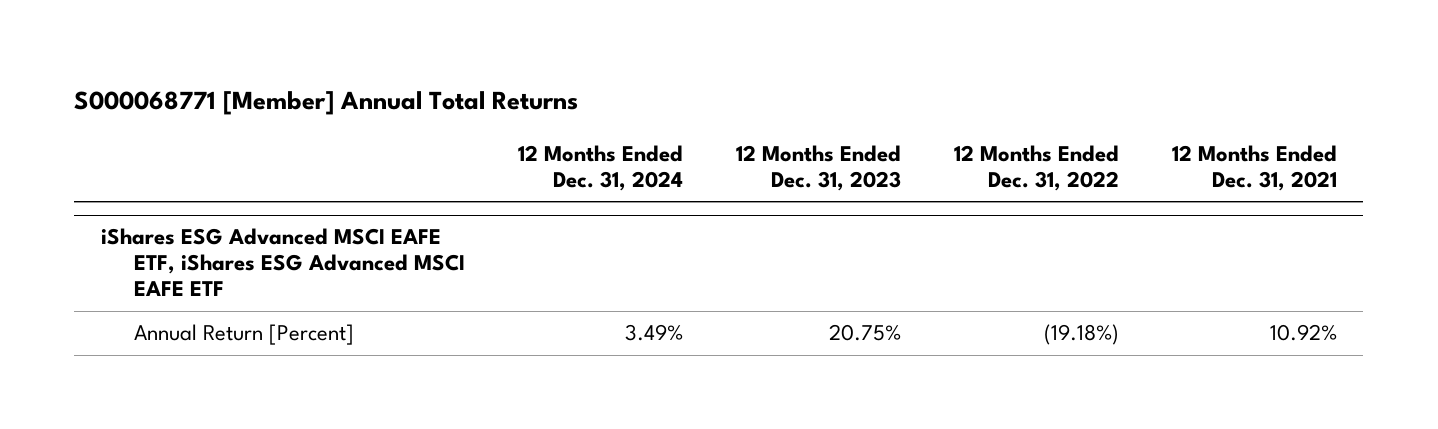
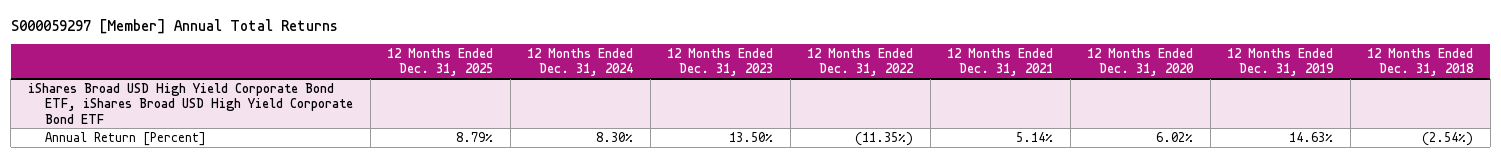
- S000068771 [Member] Annual Total Returns
+ S000059297 [Member] Annual Total Returns
- | 12 Months Ended Dec. 31, 2024 | 12 Months Ended Dec. 31, 2023 | 12 Months Ended Dec. 31, 2022 | 12 Months Ended Dec. 31, 2021
+ | 12 Months Ended Dec. 31, 2025 | 12 Months Ended Dec. 31, 2024 | 12 Months Ended Dec. 31, 2023 | 12 Months Ended Dec. 31, 2022 | 12 Months Ended Dec. 31, 2021 | 12 Months Ended Dec. 31, 2020 | 12 Months Ended Dec. 31, 2019 | 12 Months Ended Dec. 31, 2018
- iShares ESG Advanced MSCI EAFE ETF, iShares ESG Advanced MSCI EAFE ETF
- Annual Return [Percent] | 3.49% | 20.75% | (19.18%) | 10.92%
+ iShares Broad USD High Yield Corporate Bond ETF, iShares Broad USD High Yield Corporate Bond ETF
+ Annual Return [Percent] | 8.79% | 8.30% | 13.50% | (11.35%) | 5.14% | 6.02% | 14.63% | (2.54%)

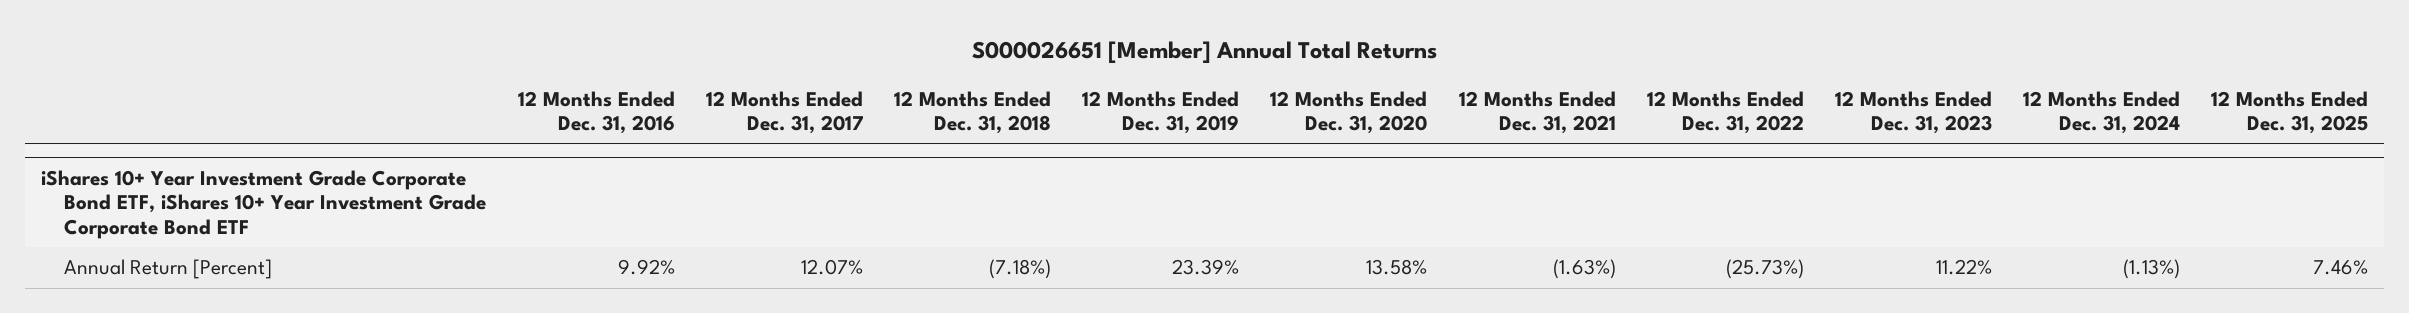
- S000059297 [Member] Annual Total Returns
+ S000026651 [Member] Annual Total Returns
- | 12 Months Ended Dec. 31, 2025 | 12 Months Ended Dec. 31, 2024 | 12 Months Ended Dec. 31, 2023 | 12 Months Ended Dec. 31, 2022 | 12 Months Ended Dec. 31, 2021 | 12 Months Ended Dec. 31, 2020 | 12 Months Ended Dec. 31, 2019 | 12 Months Ended Dec. 31, 2018
+ | 12 Months Ended Dec. 31, 2016 | 12 Months Ended Dec. 31, 2017 | 12 Months Ended Dec. 31, 2018 | 12 Months Ended Dec. 31, 2019 | 12 Months Ended Dec. 31, 2020 | 12 Months Ended Dec. 31, 2021 | 12 Months Ended Dec. 31, 2022 | 12 Months Ended Dec. 31, 2023 | 12 Months Ended Dec. 31, 2024 | 12 Months Ended Dec. 31, 2025
- iShares Broad USD High Yield Corporate Bond ETF, iShares Broad USD High Yield Corporate Bond ETF
- Annual Return [Percent] | 8.79% | 8.30% | 13.50% | (11.35%) | 5.14% | 6.02% | 14.63% | (2.54%)
+ iShares 10+ Year Investment Grade Corporate Bond ETF, iShares 10+ Year Investment Grade Corporate Bond ETF
+ Annual Return [Percent] | 9.92% | 12.07% | (7.18%) | 23.39% | 13.58% | (1.63%) | (25.73%) | 11.22% | (1.13%) | 7.46%

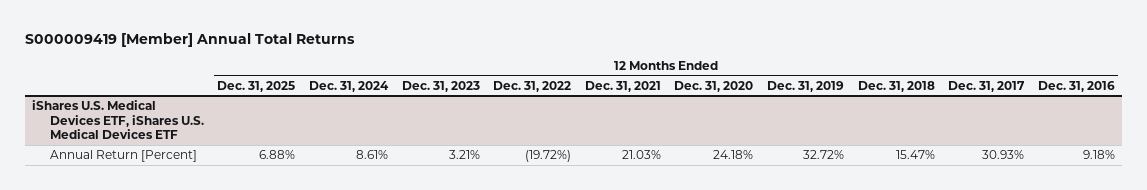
- S000026651 [Member] Annual Total Returns
+ S000009419 [Member] Annual Total Returns
- | 12 Months Ended Dec. 31, 2016 | 12 Months Ended Dec. 31, 2017 | 12 Months Ended Dec. 31, 2018 | 12 Months Ended Dec. 31, 2019 | 12 Months Ended Dec. 31, 2020 | 12 Months Ended Dec. 31, 2021 | 12 Months Ended Dec. 31, 2022 | 12 Months Ended Dec. 31, 2023 | 12 Months Ended Dec. 31, 2024 | 12 Months Ended Dec. 31, 2025
+ | 12 Months Ended Dec. 31, 2025 | 12 Months Ended Dec. 31, 2024 | 12 Months Ended Dec. 31, 2023 | 12 Months Ended Dec. 31, 2022 | 12 Months Ended Dec. 31, 2021 | 12 Months Ended Dec. 31, 2020 | 12 Months Ended Dec. 31, 2019 | 12 Months Ended Dec. 31, 2018 | 12 Months Ended Dec. 31, 2017 | 12 Months Ended Dec. 31, 2016
- iShares 10+ Year Investment Grade Corporate Bond ETF, iShares 10+ Year Investment Grade Corporate Bond ETF
- Annual Return [Percent] | 9.92% | 12.07% | (7.18%) | 23.39% | 13.58% | (1.63%) | (25.73%) | 11.22% | (1.13%) | 7.46%
+ iShares U.S. Medical Devices ETF, iShares U.S. Medical Devices ETF
+ Annual Return [Percent] | 6.88% | 8.61% | 3.21% | (19.72%) | 21.03% | 24.18% | 32.72% | 15.47% | 30.93% | 9.18%

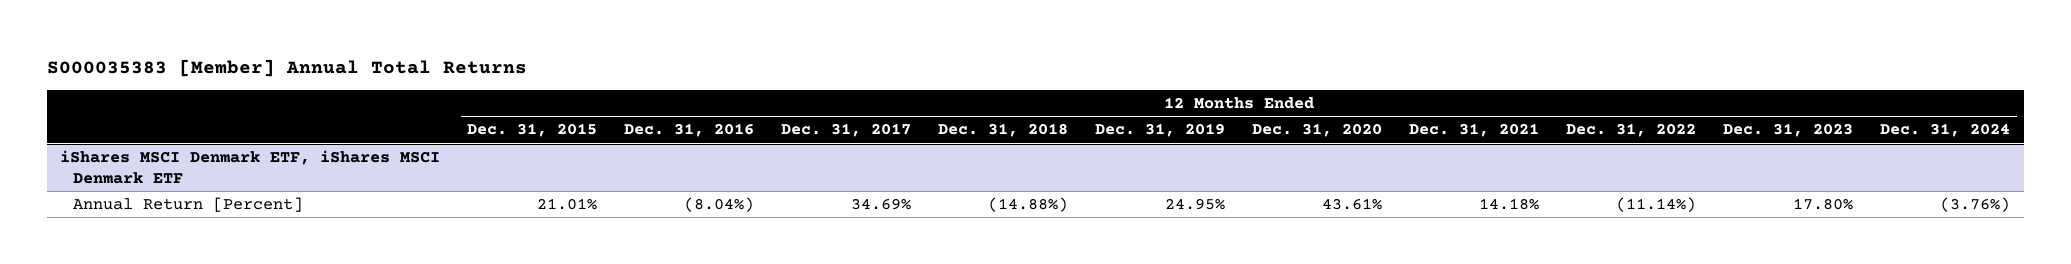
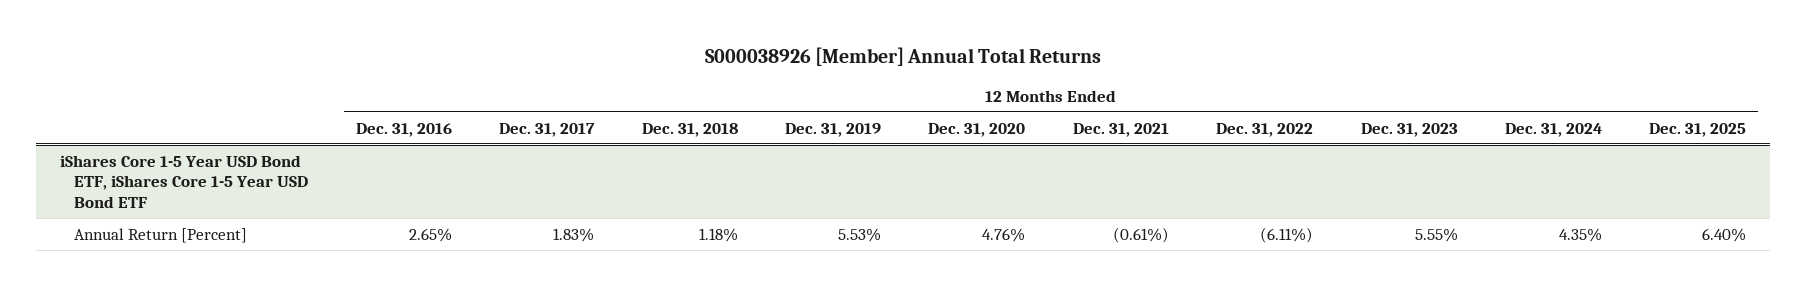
- S000035383 [Member] Annual Total Returns
+ S000038926 [Member] Annual Total Returns
- | 12 Months Ended Dec. 31, 2015 | 12 Months Ended Dec. 31, 2016 | 12 Months Ended Dec. 31, 2017 | 12 Months Ended Dec. 31, 2018 | 12 Months Ended Dec. 31, 2019 | 12 Months Ended Dec. 31, 2020 | 12 Months Ended Dec. 31, 2021 | 12 Months Ended Dec. 31, 2022 | 12 Months Ended Dec. 31, 2023 | 12 Months Ended Dec. 31, 2024
+ | 12 Months Ended Dec. 31, 2016 | 12 Months Ended Dec. 31, 2017 | 12 Months Ended Dec. 31, 2018 | 12 Months Ended Dec. 31, 2019 | 12 Months Ended Dec. 31, 2020 | 12 Months Ended Dec. 31, 2021 | 12 Months Ended Dec. 31, 2022 | 12 Months Ended Dec. 31, 2023 | 12 Months Ended Dec. 31, 2024 | 12 Months Ended Dec. 31, 2025
- iShares MSCI Denmark ETF, iShares MSCI Denmark ETF
- Annual Return [Percent] | 21.01% | (8.04%) | 34.69% | (14.88%) | 24.95% | 43.61% | 14.18% | (11.14%) | 17.80% | (3.76%)
+ iShares Core 1-5 Year USD Bond ETF, iShares Core 1-5 Year USD Bond ETF
+ Annual Return [Percent] | 2.65% | 1.83% | 1.18% | 5.53% | 4.76% | (0.61%) | (6.11%) | 5.55% | 4.35% | 6.40%

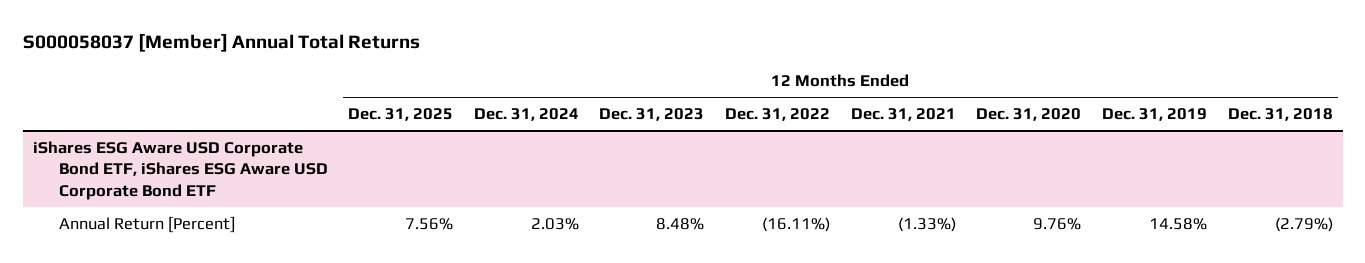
- S000038926 [Member] Annual Total Returns
+ S000058037 [Member] Annual Total Returns
- | 12 Months Ended Dec. 31, 2016 | 12 Months Ended Dec. 31, 2017 | 12 Months Ended Dec. 31, 2018 | 12 Months Ended Dec. 31, 2019 | 12 Months Ended Dec. 31, 2020 | 12 Months Ended Dec. 31, 2021 | 12 Months Ended Dec. 31, 2022 | 12 Months Ended Dec. 31, 2023 | 12 Months Ended Dec. 31, 2024 | 12 Months Ended Dec. 31, 2025
+ | 12 Months Ended Dec. 31, 2025 | 12 Months Ended Dec. 31, 2024 | 12 Months Ended Dec. 31, 2023 | 12 Months Ended Dec. 31, 2022 | 12 Months Ended Dec. 31, 2021 | 12 Months Ended Dec. 31, 2020 | 12 Months Ended Dec. 31, 2019 | 12 Months Ended Dec. 31, 2018
- iShares Core 1-5 Year USD Bond ETF, iShares Core 1-5 Year USD Bond ETF
- Annual Return [Percent] | 2.65% | 1.83% | 1.18% | 5.53% | 4.76% | (0.61%) | (6.11%) | 5.55% | 4.35% | 6.40%
+ iShares ESG Aware USD Corporate Bond ETF, iShares ESG Aware USD Corporate Bond ETF
+ Annual Return [Percent] | 7.56% | 2.03% | 8.48% | (16.11%) | (1.33%) | 9.76% | 14.58% | (2.79%)

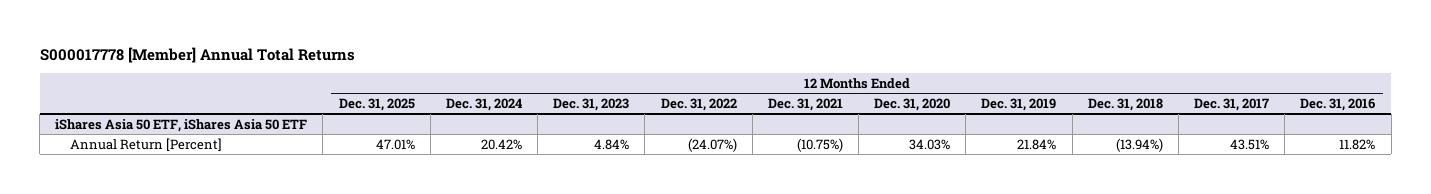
- S000058037 [Member] Annual Total Returns
+ S000017778 [Member] Annual Total Returns
- | 12 Months Ended Dec. 31, 2025 | 12 Months Ended Dec. 31, 2024 | 12 Months Ended Dec. 31, 2023 | 12 Months Ended Dec. 31, 2022 | 12 Months Ended Dec. 31, 2021 | 12 Months Ended Dec. 31, 2020 | 12 Months Ended Dec. 31, 2019 | 12 Months Ended Dec. 31, 2018
+ | 12 Months Ended Dec. 31, 2025 | 12 Months Ended Dec. 31, 2024 | 12 Months Ended Dec. 31, 2023 | 12 Months Ended Dec. 31, 2022 | 12 Months Ended Dec. 31, 2021 | 12 Months Ended Dec. 31, 2020 | 12 Months Ended Dec. 31, 2019 | 12 Months Ended Dec. 31, 2018 | 12 Months Ended Dec. 31, 2017 | 12 Months Ended Dec. 31, 2016
- iShares ESG Aware USD Corporate Bond ETF, iShares ESG Aware USD Corporate Bond ETF
- Annual Return [Percent] | 7.56% | 2.03% | 8.48% | (16.11%) | (1.33%) | 9.76% | 14.58% | (2.79%)
+ iShares Asia 50 ETF, iShares Asia 50 ETF
+ Annual Return [Percent] | 47.01% | 20.42% | 4.84% | (24.07%) | (10.75%) | 34.03% | 21.84% | (13.94%) | 43.51% | 11.82%

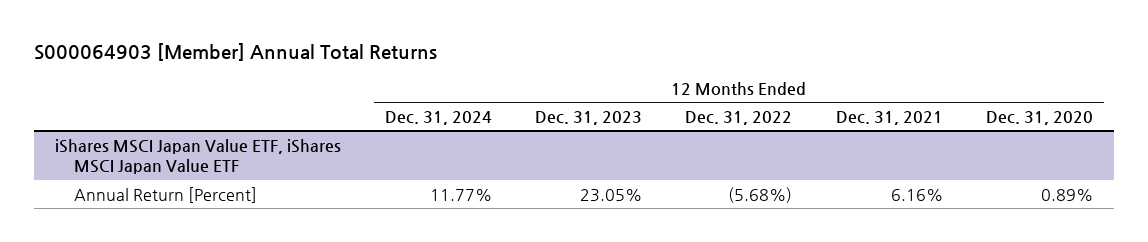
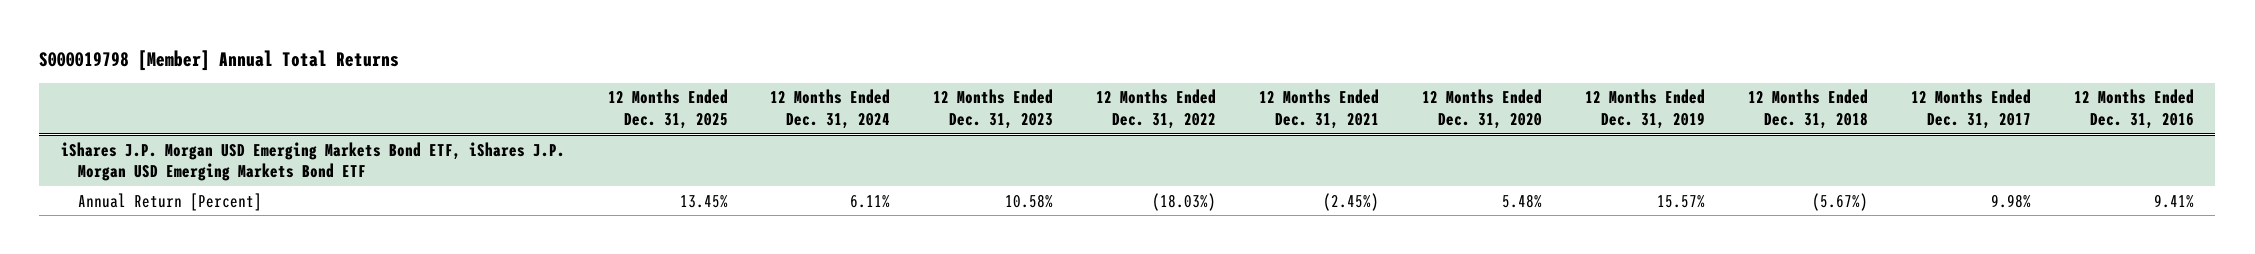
- S000064903 [Member] Annual Total Returns
+ S000019798 [Member] Annual Total Returns
- | 12 Months Ended Dec. 31, 2024 | 12 Months Ended Dec. 31, 2023 | 12 Months Ended Dec. 31, 2022 | 12 Months Ended Dec. 31, 2021 | 12 Months Ended Dec. 31, 2020
+ | 12 Months Ended Dec. 31, 2025 | 12 Months Ended Dec. 31, 2024 | 12 Months Ended Dec. 31, 2023 | 12 Months Ended Dec. 31, 2022 | 12 Months Ended Dec. 31, 2021 | 12 Months Ended Dec. 31, 2020 | 12 Months Ended Dec. 31, 2019 | 12 Months Ended Dec. 31, 2018 | 12 Months Ended Dec. 31, 2017 | 12 Months Ended Dec. 31, 2016
- iShares MSCI Japan Value ETF, iShares MSCI Japan Value ETF
- Annual Return [Percent] | 11.77% | 23.05% | (5.68%) | 6.16% | 0.89%
+ iShares J.P. Morgan USD Emerging Markets Bond ETF, iShares J.P. Morgan USD Emerging Markets Bond ETF
+ Annual Return [Percent] | 13.45% | 6.11% | 10.58% | (18.03%) | (2.45%) | 5.48% | 15.57% | (5.67%) | 9.98% | 9.41%

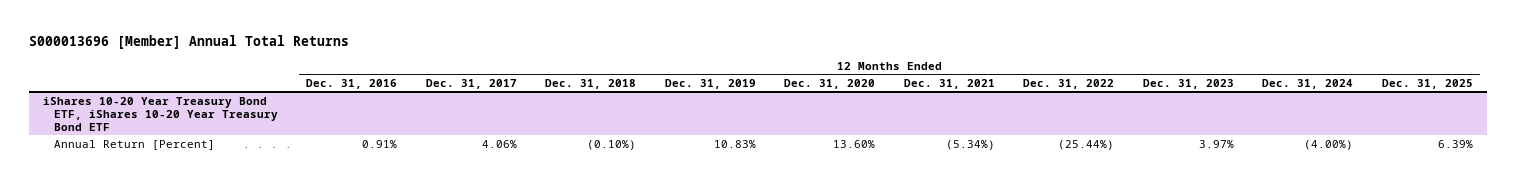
- S000019798 [Member] Annual Total Returns
+ S000013696 [Member] Annual Total Returns
- | 12 Months Ended Dec. 31, 2025 | 12 Months Ended Dec. 31, 2024 | 12 Months Ended Dec. 31, 2023 | 12 Months Ended Dec. 31, 2022 | 12 Months Ended Dec. 31, 2021 | 12 Months Ended Dec. 31, 2020 | 12 Months Ended Dec. 31, 2019 | 12 Months Ended Dec. 31, 2018 | 12 Months Ended Dec. 31, 2017 | 12 Months Ended Dec. 31, 2016
+ | 12 Months Ended Dec. 31, 2016 | 12 Months Ended Dec. 31, 2017 | 12 Months Ended Dec. 31, 2018 | 12 Months Ended Dec. 31, 2019 | 12 Months Ended Dec. 31, 2020 | 12 Months Ended Dec. 31, 2021 | 12 Months Ended Dec. 31, 2022 | 12 Months Ended Dec. 31, 2023 | 12 Months Ended Dec. 31, 2024 | 12 Months Ended Dec. 31, 2025
- iShares J.P. Morgan USD Emerging Markets Bond ETF, iShares J.P. Morgan USD Emerging Markets Bond ETF
- Annual Return [Percent] | 13.45% | 6.11% | 10.58% | (18.03%) | (2.45%) | 5.48% | 15.57% | (5.67%) | 9.98% | 9.41%
+ iShares 10-20 Year Treasury Bond ETF, iShares 10-20 Year Treasury Bond ETF
+ Annual Return [Percent] | 0.91% | 4.06% | (0.10%) | 10.83% | 13.60% | (5.34%) | (25.44%) | 3.97% | (4.00%) | 6.39%

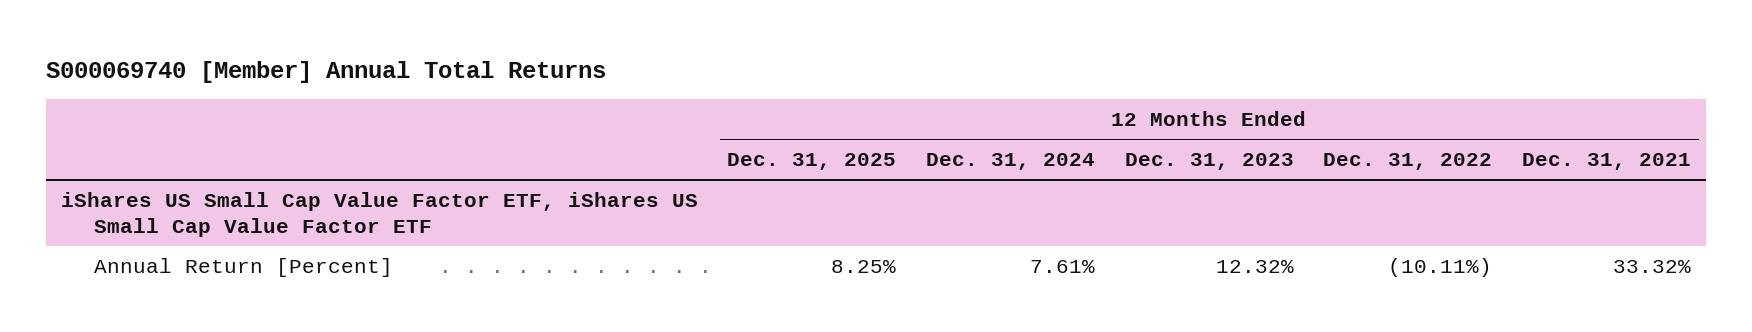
- S000013696 [Member] Annual Total Returns
+ S000069740 [Member] Annual Total Returns
- | 12 Months Ended Dec. 31, 2016 | 12 Months Ended Dec. 31, 2017 | 12 Months Ended Dec. 31, 2018 | 12 Months Ended Dec. 31, 2019 | 12 Months Ended Dec. 31, 2020 | 12 Months Ended Dec. 31, 2021 | 12 Months Ended Dec. 31, 2022 | 12 Months Ended Dec. 31, 2023 | 12 Months Ended Dec. 31, 2024 | 12 Months Ended Dec. 31, 2025
+ | 12 Months Ended Dec. 31, 2025 | 12 Months Ended Dec. 31, 2024 | 12 Months Ended Dec. 31, 2023 | 12 Months Ended Dec. 31, 2022 | 12 Months Ended Dec. 31, 2021
- iShares 10-20 Year Treasury Bond ETF, iShares 10-20 Year Treasury Bond ETF
- Annual Return [Percent] | 0.91% | 4.06% | (0.10%) | 10.83% | 13.60% | (5.34%) | (25.44%) | 3.97% | (4.00%) | 6.39%
+ iShares US Small Cap Value Factor ETF, iShares US Small Cap Value Factor ETF
+ Annual Return [Percent] | 8.25% | 7.61% | 12.32% | (10.11%) | 33.32%

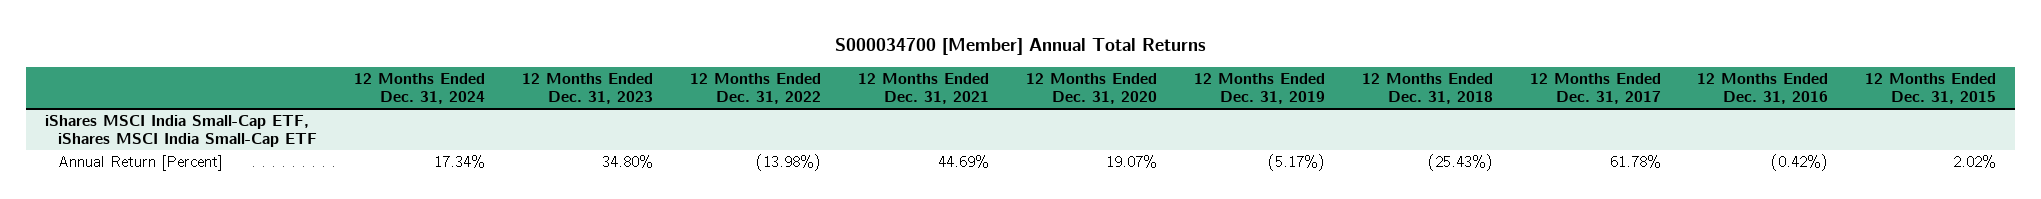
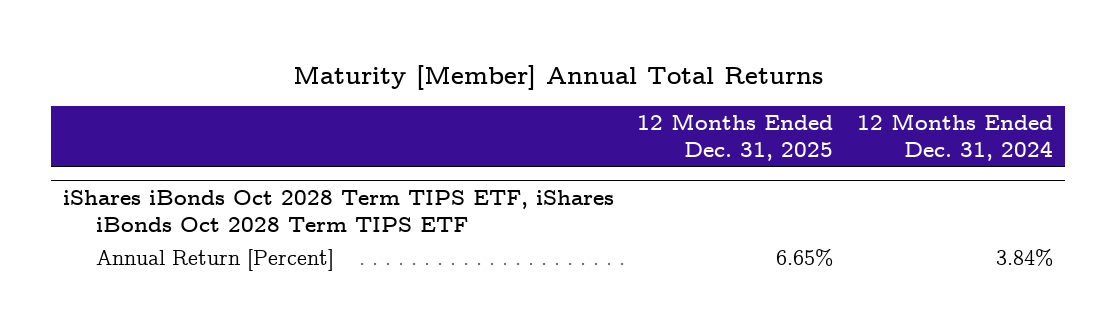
- S000034700 [Member] Annual Total Returns
+ Maturity [Member] Annual Total Returns
- | 12 Months Ended Dec. 31, 2024 | 12 Months Ended Dec. 31, 2023 | 12 Months Ended Dec. 31, 2022 | 12 Months Ended Dec. 31, 2021 | 12 Months Ended Dec. 31, 2020 | 12 Months Ended Dec. 31, 2019 | 12 Months Ended Dec. 31, 2018 | 12 Months Ended Dec. 31, 2017 | 12 Months Ended Dec. 31, 2016 | 12 Months Ended Dec. 31, 2015
+ | 12 Months Ended Dec. 31, 2025 | 12 Months Ended Dec. 31, 2024
- iShares MSCI India Small-Cap ETF, iShares MSCI India Small-Cap ETF
- Annual Return [Percent] | 17.34% | 34.80% | (13.98%) | 44.69% | 19.07% | (5.17%) | (25.43%) | 61.78% | (0.42%) | 2.02%
+ iShares iBonds Oct 2028 Term TIPS ETF, iShares iBonds Oct 2028 Term TIPS ETF
+ Annual Return [Percent] | 6.65% | 3.84%

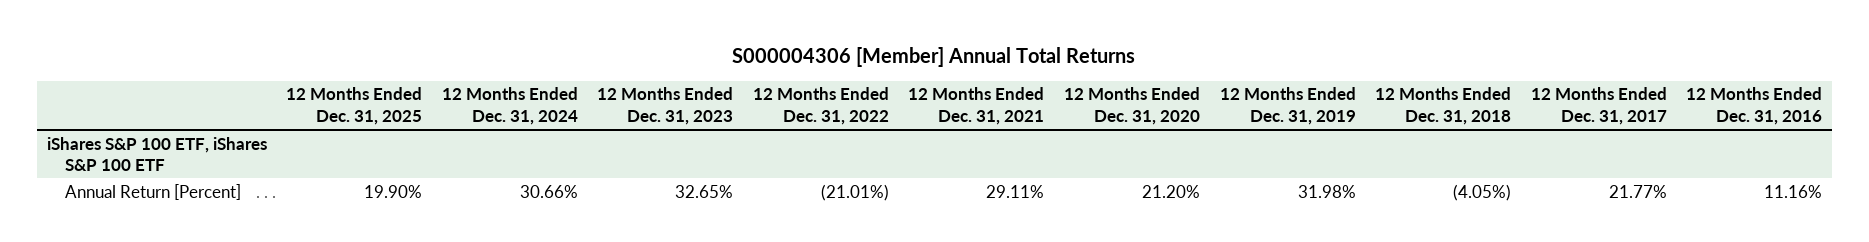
- Maturity [Member] Annual Total Returns
+ S000004306 [Member] Annual Total Returns
- | 12 Months Ended Dec. 31, 2025 | 12 Months Ended Dec. 31, 2024
+ | 12 Months Ended Dec. 31, 2025 | 12 Months Ended Dec. 31, 2024 | 12 Months Ended Dec. 31, 2023 | 12 Months Ended Dec. 31, 2022 | 12 Months Ended Dec. 31, 2021 | 12 Months Ended Dec. 31, 2020 | 12 Months Ended Dec. 31, 2019 | 12 Months Ended Dec. 31, 2018 | 12 Months Ended Dec. 31, 2017 | 12 Months Ended Dec. 31, 2016
- iShares iBonds Oct 2028 Term TIPS ETF, iShares iBonds Oct 2028 Term TIPS ETF
- Annual Return [Percent] | 6.65% | 3.84%
+ iShares S&P 100 ETF, iShares S&P 100 ETF
+ Annual Return [Percent] | 19.90% | 30.66% | 32.65% | (21.01%) | 29.11% | 21.20% | 31.98% | (4.05%) | 21.77% | 11.16%

